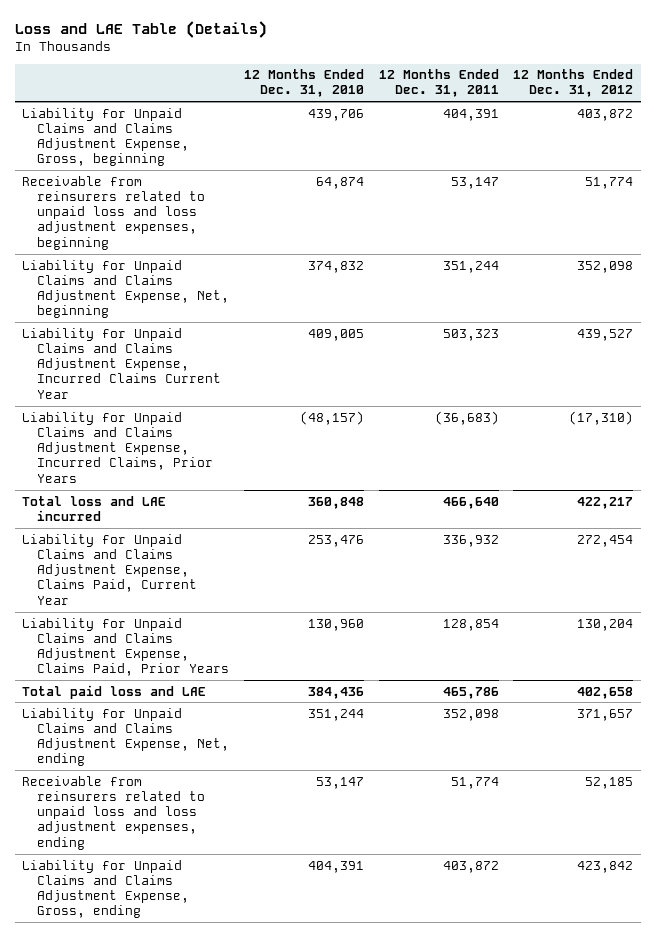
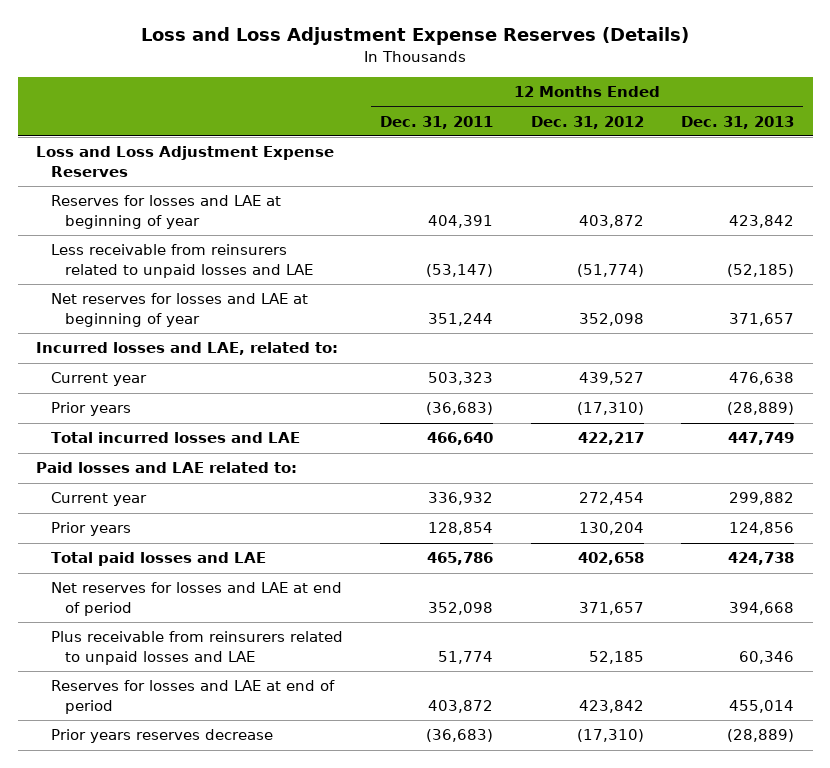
- Loss and LAE Table (Details)
+ Loss and Loss Adjustment Expense Reserves (Details)
- | 12 Months Ended Dec. 31, 2010 | 12 Months Ended Dec. 31, 2011 | 12 Months Ended Dec. 31, 2012
+ | 12 Months Ended Dec. 31, 2011 | 12 Months Ended Dec. 31, 2012 | 12 Months Ended Dec. 31, 2013
- Liability for Unpaid Claims and Claims Adjustment Expense, Gross, beginning | 439,706 | 404,391 | 403,872
- Receivable from reinsurers related to unpaid loss and loss adjustment expenses, beginning | 64,874 | 53,147 | 51,774
- Liability for Unpaid Claims and Claims Adjustment Expense, Net, beginning | 374,832 | 351,244 | 352,098
- Liability for Unpaid Claims and Claims Adjustment Expense, Incurred Claims Current Year | 409,005 | 503,323 | 439,527
- Liability for Unpaid Claims and Claims Adjustment Expense, Incurred Claims, Prior Years | (48,157) | (36,683) | (17,310)
- Total loss and LAE incurred | 360,848 | 466,640 | 422,217
- Liability for Unpaid Claims and Claims Adjustment Expense, Claims Paid, Current Year | 253,476 | 336,932 | 272,454
- Liability for Unpaid Claims and Claims Adjustment Expense, Claims Paid, Prior Years | 130,960 | 128,854 | 130,204
- Total paid loss and LAE | 384,436 | 465,786 | 402,658
- Liability for Unpaid Claims and Claims Adjustment Expense, Net, ending | 351,244 | 352,098 | 371,657
- Receivable from reinsurers related to unpaid loss and loss adjustment expenses, ending | 53,147 | 51,774 | 52,185
- Liability for Unpaid Claims and Claims Adjustment Expense, Gross, ending | 404,391 | 403,872 | 423,842
+ Loss and Loss Adjustment Expense Reserves
+ Reserves for losses and LAE at beginning of year | 404,391 | 403,872 | 423,842
+ Less receivable from reinsurers related to unpaid losses and LAE | (53,147) | (51,774) | (52,185)
+ Net reserves for losses and LAE at beginning of year | 351,244 | 352,098 | 371,657
+ Incurred losses and LAE, related to:
+ Current year | 503,323 | 439,527 | 476,638
+ Prior years | (36,683) | (17,310) | (28,889)
+ Total incurred losses and LAE | 466,640 | 422,217 | 447,749
+ Paid losses and LAE related to:
+ Current year | 336,932 | 272,454 | 299,882
+ Prior years | 128,854 | 130,204 | 124,856
+ Total paid losses and LAE | 465,786 | 402,658 | 424,738
+ Net reserves for losses and LAE at end of period | 352,098 | 371,657 | 394,668
+ Plus receivable from reinsurers related to unpaid losses and LAE | 51,774 | 52,185 | 60,346
+ Reserves for losses and LAE at end of period | 403,872 | 423,842 | 455,014
+ Prior years reserves decrease | (36,683) | (17,310) | (28,889)

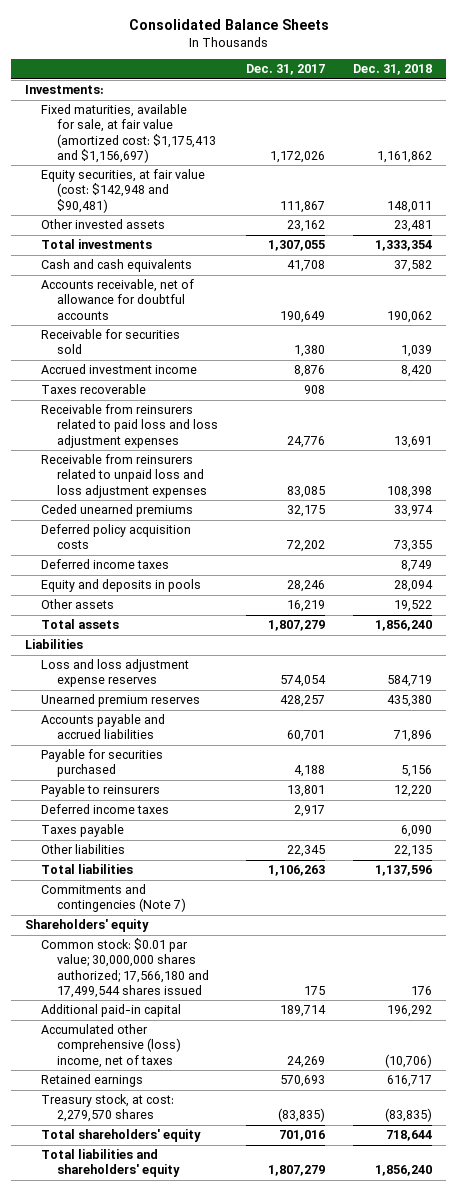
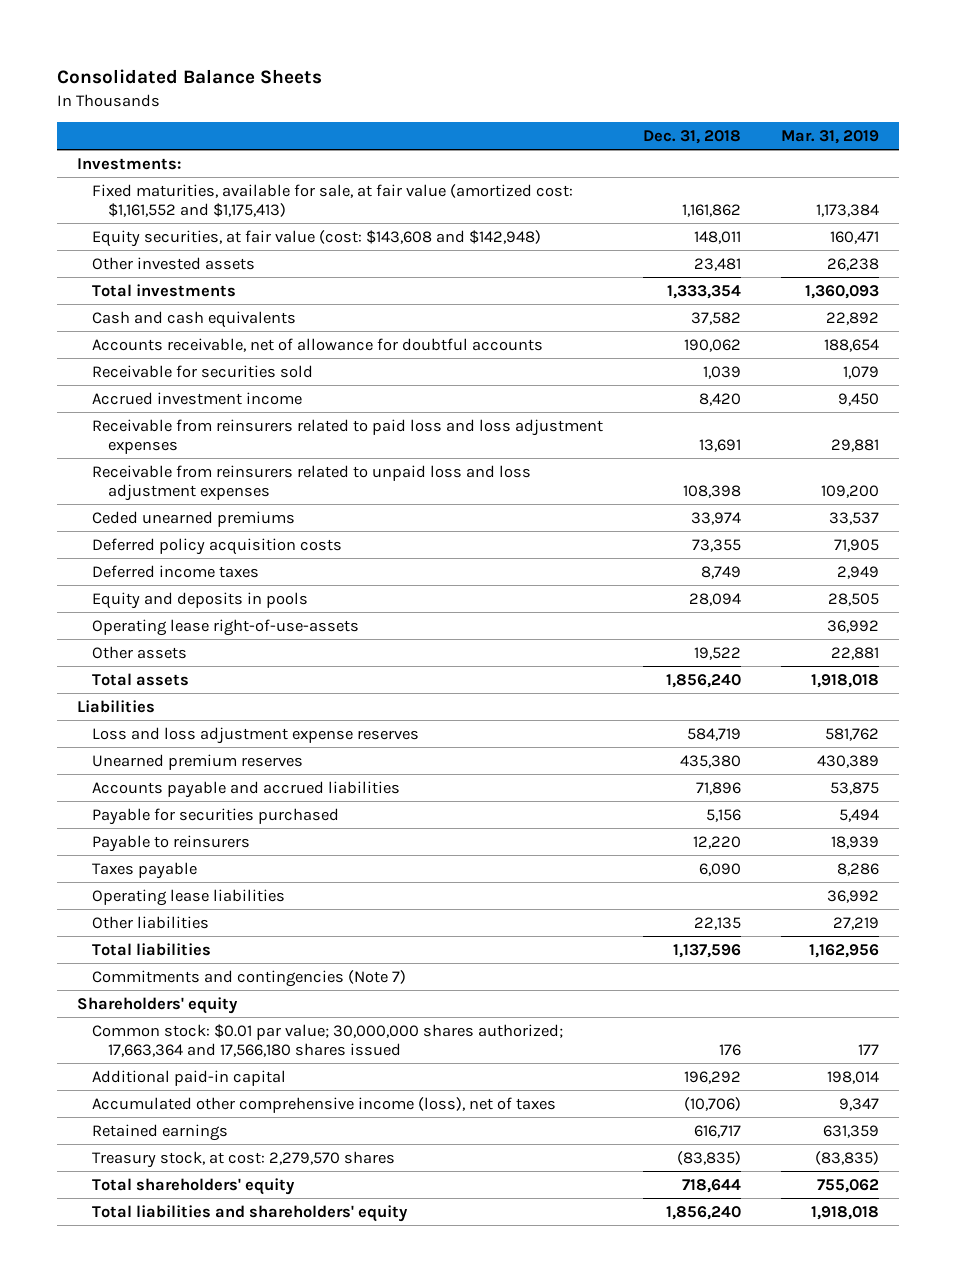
- | Dec. 31, 2017 | Dec. 31, 2018
+ | Dec. 31, 2018 | Mar. 31, 2019
- Fixed maturities, available for sale, at fair value (amortized cost: $1,175,413 and $1,156,697) | 1,172,026 | 1,161,862
- Equity securities, at fair value (cost: $142,948 and $90,481) | 111,867 | 148,011
+ Fixed maturities, available for sale, at fair value (amortized cost: $1,161,552 and $1,175,413) | 1,161,862 | 1,173,384
+ Equity securities, at fair value (cost: $143,608 and $142,948) | 148,011 | 160,471
- Taxes recoverable | 908 |
+ Operating lease right-of-use-assets | | 36,992
- Deferred income taxes | 2,917 |
+ Operating lease liabilities | | 36,992
- Common stock: $0.01 par value; 30,000,000 shares authorized; 17,566,180 and 17,499,544 shares issued | 175 | 176
+ Common stock: $0.01 par value; 30,000,000 shares authorized; 17,663,364 and 17,566,180 shares issued | 176 | 177
- Accumulated other comprehensive (loss) income, net of taxes | 24,269 | (10,706)
+ Accumulated other comprehensive income (loss), net of taxes | (10,706) | 9,347

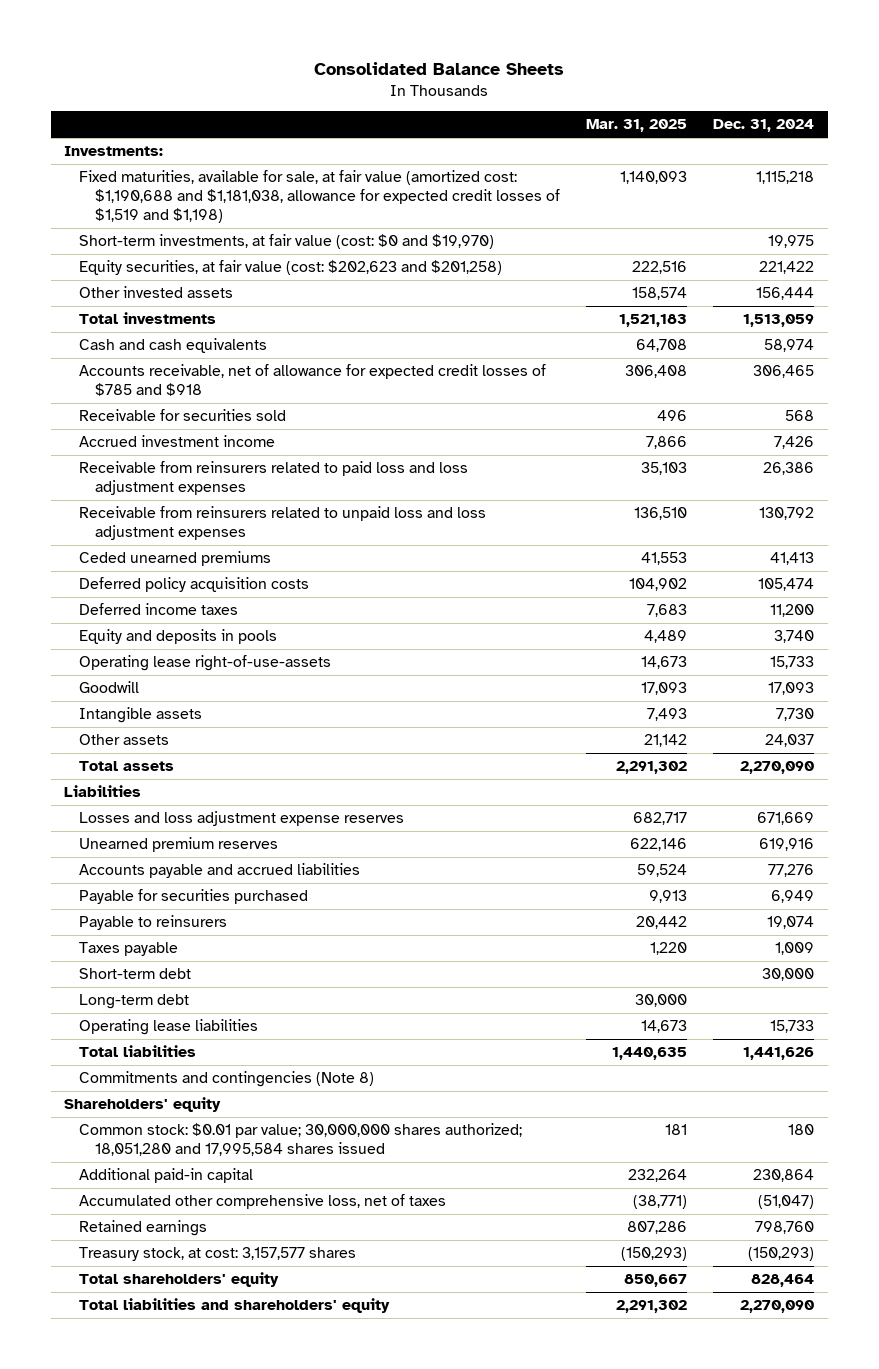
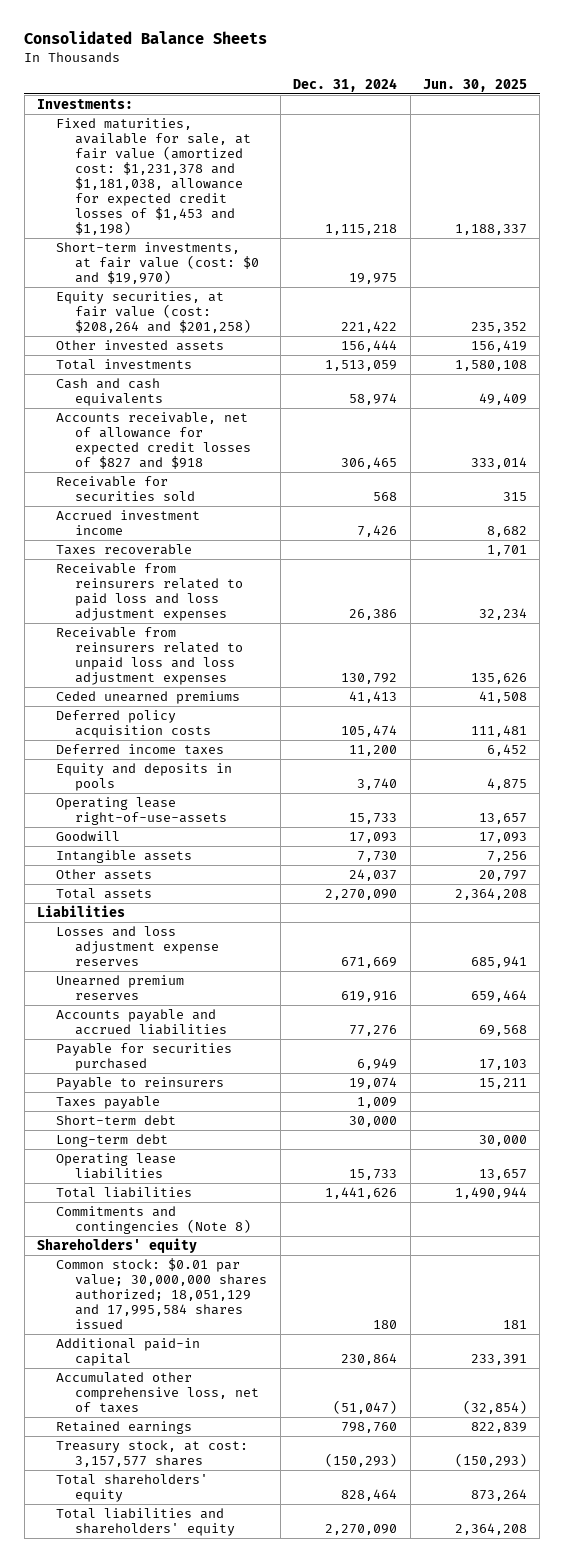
- | Mar. 31, 2025 | Dec. 31, 2024
+ | Dec. 31, 2024 | Jun. 30, 2025
- Fixed maturities, available for sale, at fair value (amortized cost: $1,190,688 and $1,181,038, allowance for expected credit losses of $1,519 and $1,198) | 1,140,093 | 1,115,218
+ Fixed maturities, available for sale, at fair value (amortized cost: $1,231,378 and $1,181,038, allowance for expected credit losses of $1,453 and $1,198) | 1,115,218 | 1,188,337
- Equity securities, at fair value (cost: $202,623 and $201,258) | 222,516 | 221,422
+ Equity securities, at fair value (cost: $208,264 and $201,258) | 221,422 | 235,352
- Accounts receivable, net of allowance for expected credit losses of $785 and $918 | 306,408 | 306,465
+ Accounts receivable, net of allowance for expected credit losses of $827 and $918 | 306,465 | 333,014
+ Taxes recoverable | | 1,701
- Common stock: $0.01 par value; 30,000,000 shares authorized; 18,051,280 and 17,995,584 shares issued | 181 | 180
+ Common stock: $0.01 par value; 30,000,000 shares authorized; 18,051,129 and 17,995,584 shares issued | 180 | 181

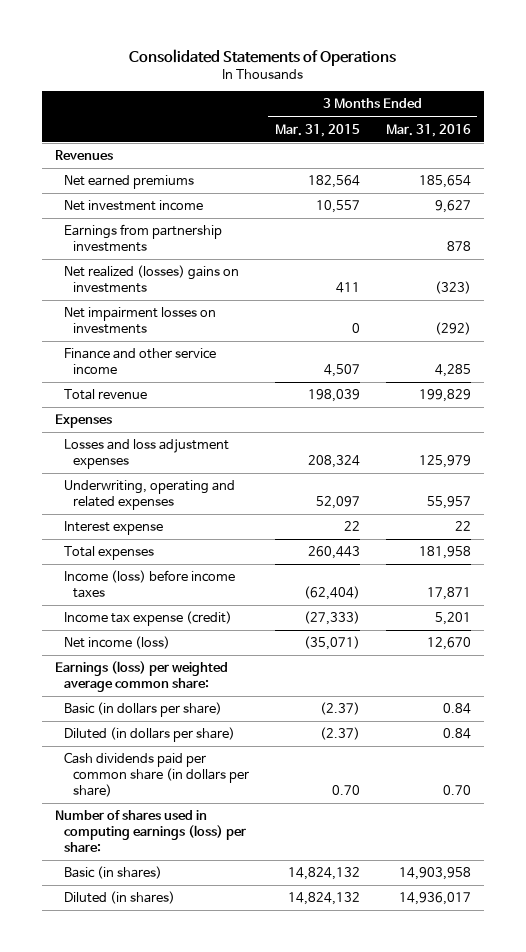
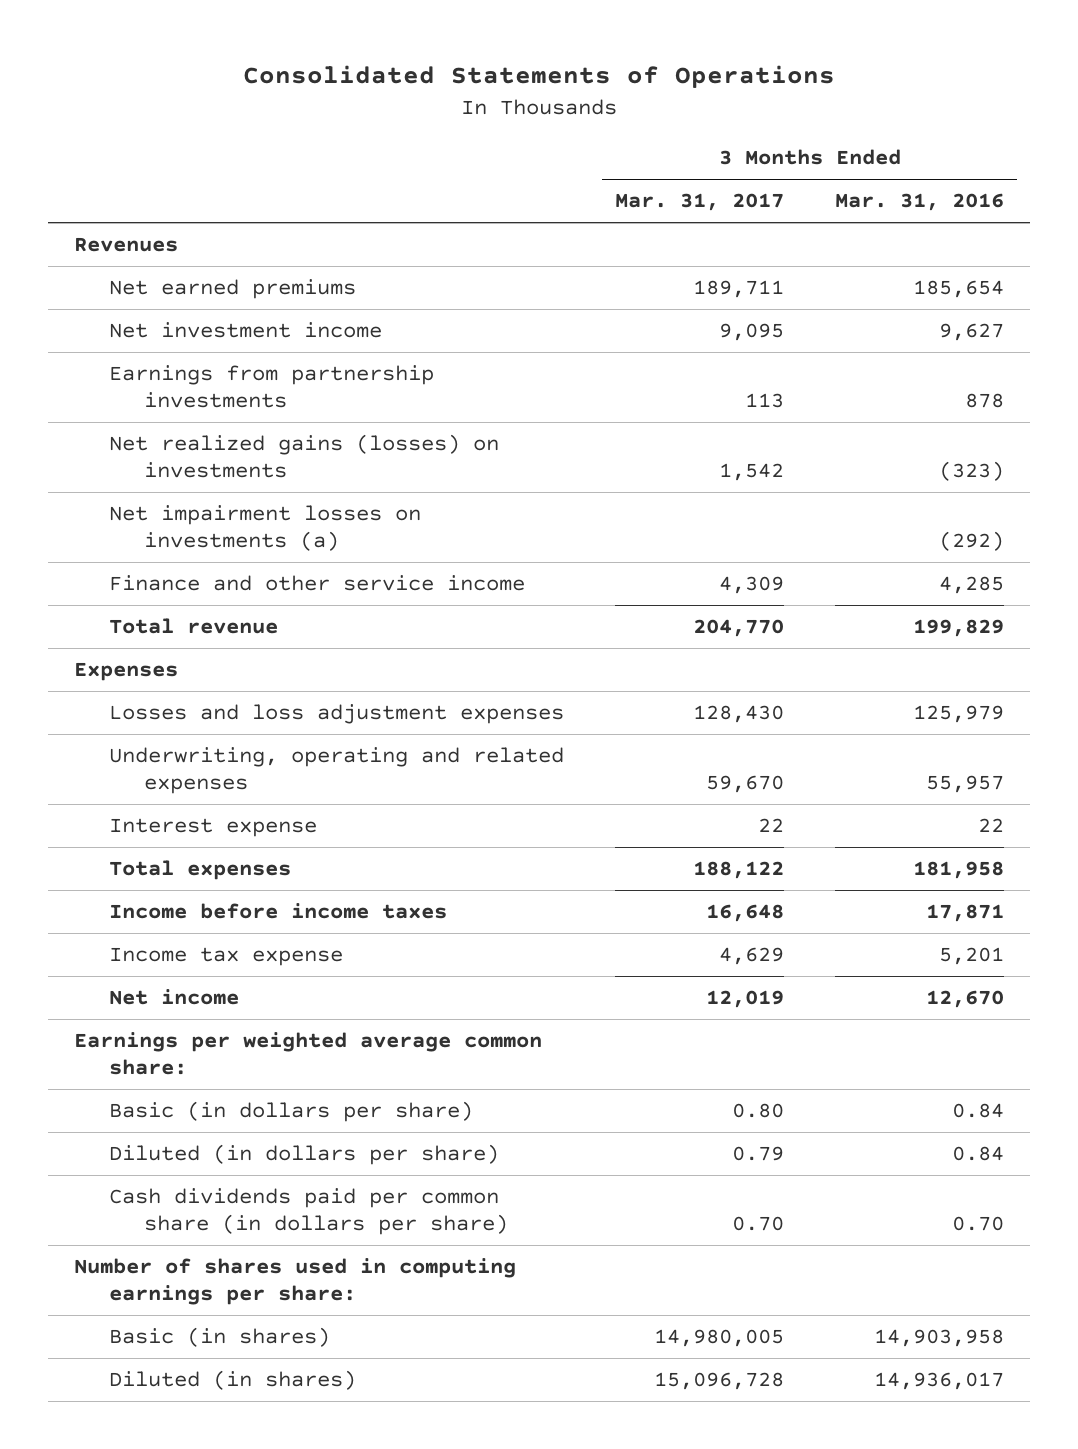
- | 3 Months Ended Mar. 31, 2015 | 3 Months Ended Mar. 31, 2016
+ | 3 Months Ended Mar. 31, 2017 | 3 Months Ended Mar. 31, 2016
- Net realized (losses) gains on investments | 411 | (323)
- Net impairment losses on investments | 0 | (292)
+ Net realized gains (losses) on investments | 1,542 | (323)
+ Net impairment losses on investments (a) | | (292)
- Income (loss) before income taxes | (62,404) | 17,871
- Income tax expense (credit) | (27,333) | 5,201
- Net income (loss) | (35,071) | 12,670
- Earnings (loss) per weighted average common share:
+ Income before income taxes | 16,648 | 17,871
+ Income tax expense | 4,629 | 5,201
+ Net income | 12,019 | 12,670
+ Earnings per weighted average common share:
- Number of shares used in computing earnings (loss) per share:
+ Number of shares used in computing earnings per share:

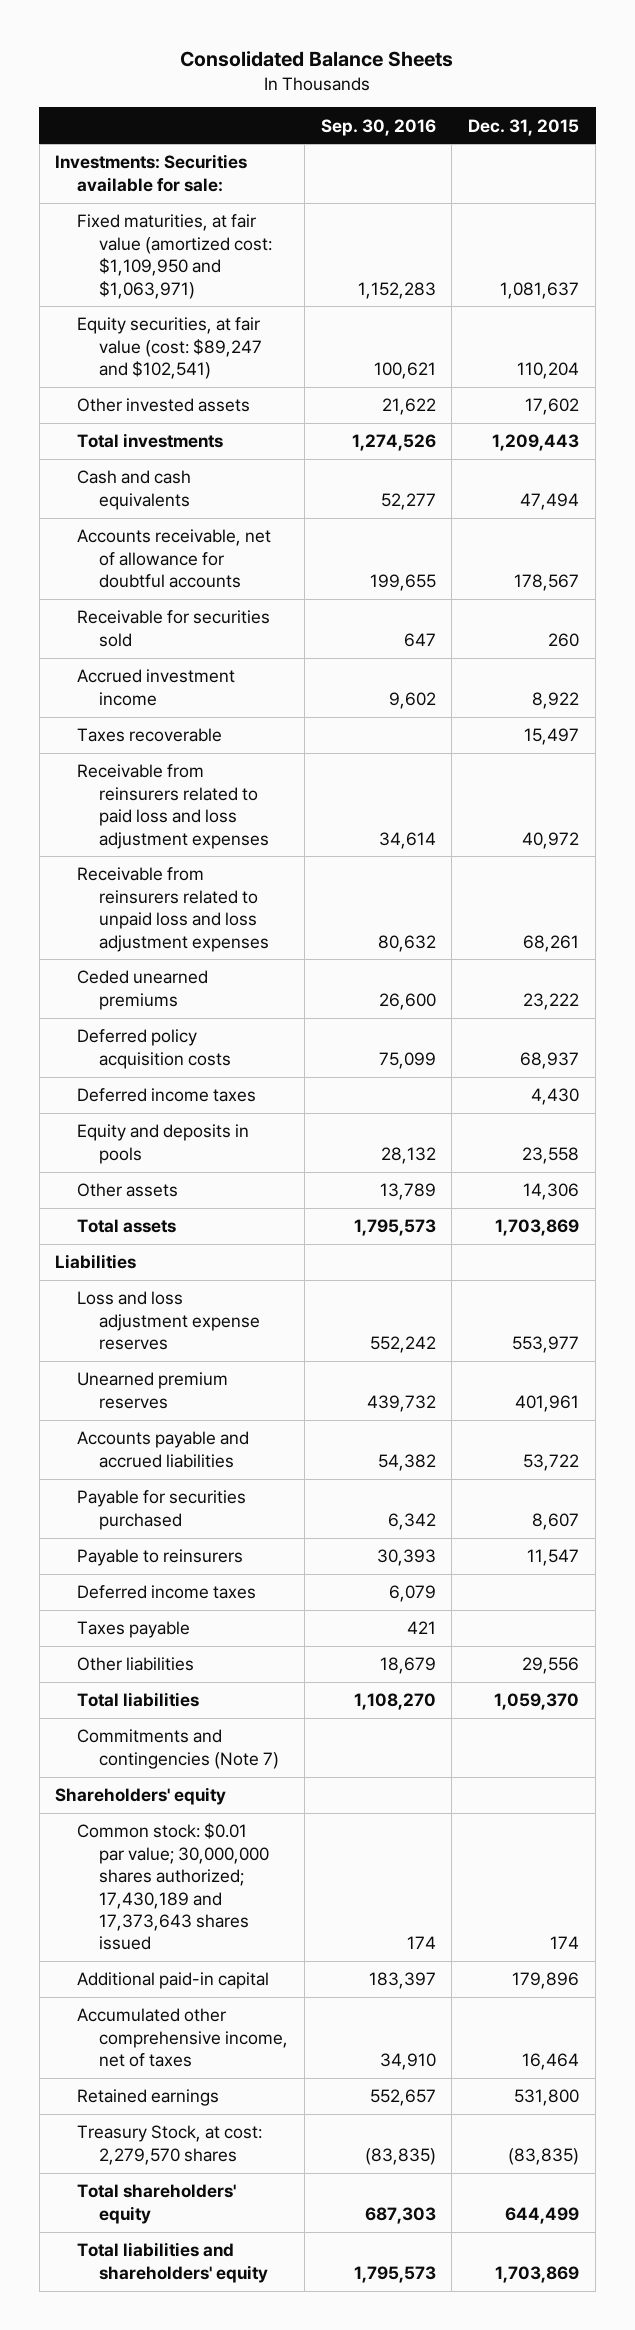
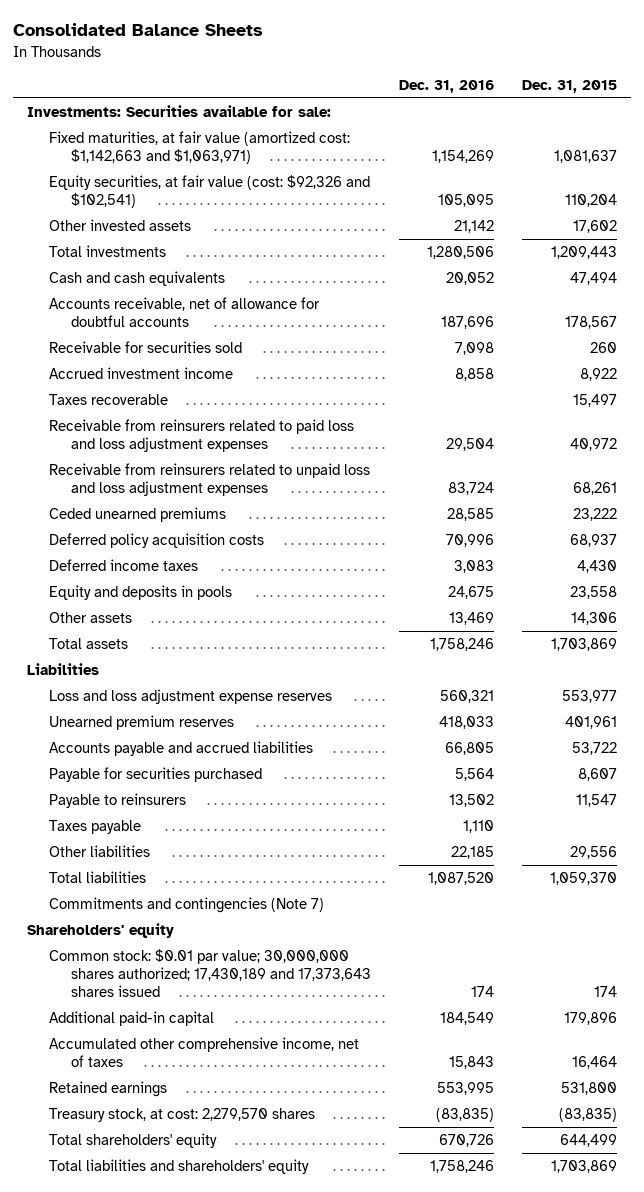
- | Sep. 30, 2016 | Dec. 31, 2015
+ | Dec. 31, 2016 | Dec. 31, 2015
- Fixed maturities, at fair value (amortized cost: $1,109,950 and $1,063,971) | 1,152,283 | 1,081,637
- Equity securities, at fair value (cost: $89,247 and $102,541) | 100,621 | 110,204
+ Fixed maturities, at fair value (amortized cost: $1,142,663 and $1,063,971) | 1,154,269 | 1,081,637
+ Equity securities, at fair value (cost: $92,326 and $102,541) | 105,095 | 110,204
- Deferred income taxes | 6,079 |
- Treasury Stock, at cost: 2,279,570 shares | (83,835) | (83,835)
+ Treasury stock, at cost: 2,279,570 shares | (83,835) | (83,835)

